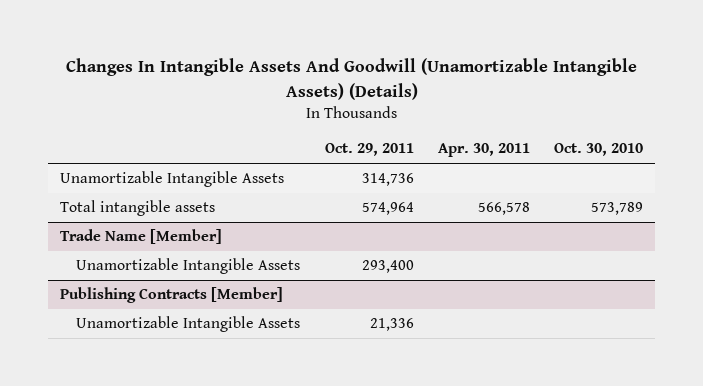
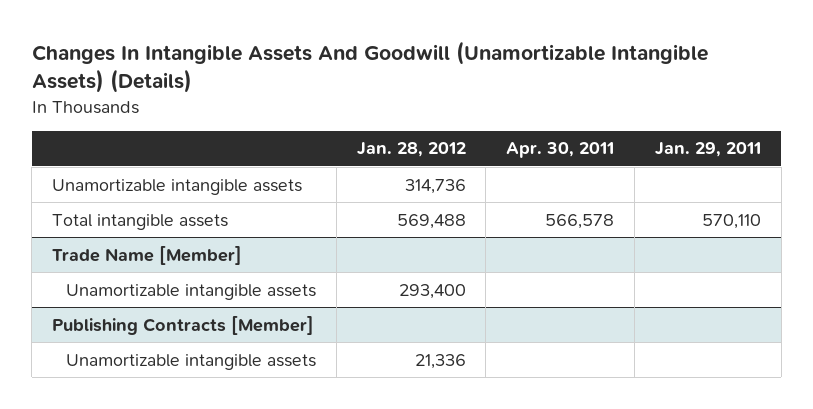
- | Oct. 29, 2011 | Apr. 30, 2011 | Oct. 30, 2010
+ | Jan. 28, 2012 | Apr. 30, 2011 | Jan. 29, 2011
- Unamortizable Intangible Assets | 314,736 | |
+ Unamortizable intangible assets | 314,736 | |
@ Trade Name [Member]
- Unamortizable Intangible Assets | 293,400 | |
+ Unamortizable intangible assets | 293,400 | |
@ Publishing Contracts [Member]
- Unamortizable Intangible Assets | 21,336 | |
+ Unamortizable intangible assets | 21,336 | |

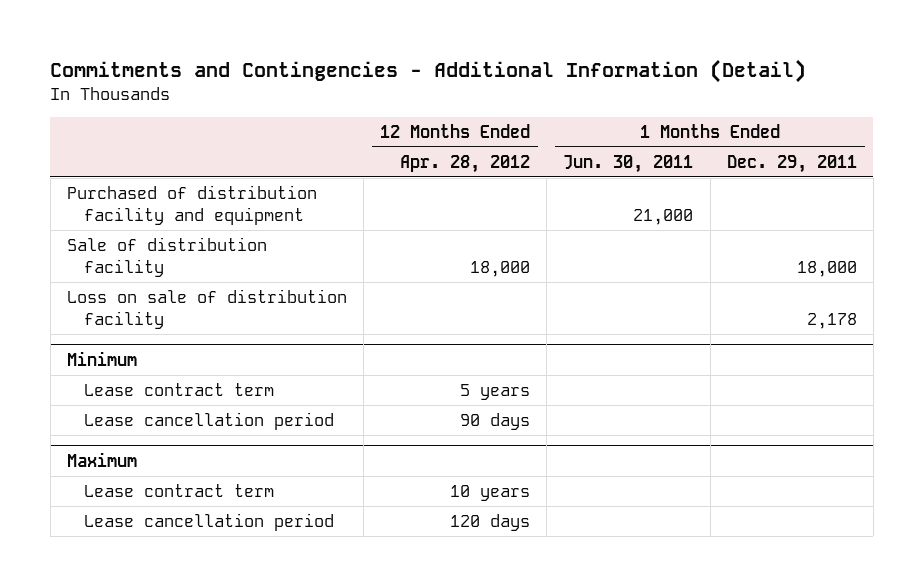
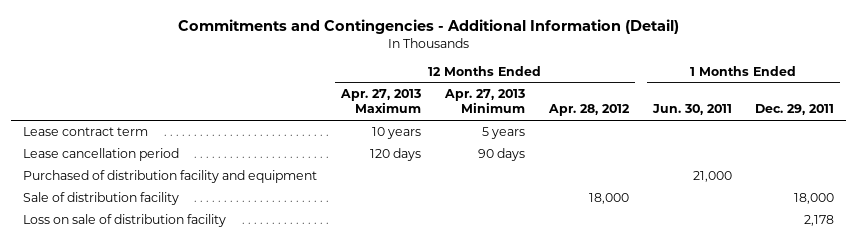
- | 12 Months Ended Apr. 28, 2012 | 1 Months Ended Jun. 30, 2011 | 1 Months Ended Dec. 29, 2011
+ | 12 Months Ended Apr. 27, 2013 Maximum | 12 Months Ended Apr. 27, 2013 Minimum | 12 Months Ended Apr. 28, 2012 | 1 Months Ended Jun. 30, 2011 | 1 Months Ended Dec. 29, 2011
+ Lease contract term | 10 years | 5 years | | |
+ Lease cancellation period | 120 days | 90 days | | |
- Minimum
- Lease contract term | 5 years | |
- Lease cancellation period | 90 days | |
- Maximum
- Lease contract term | 10 years | |
- Lease cancellation period | 120 days | |

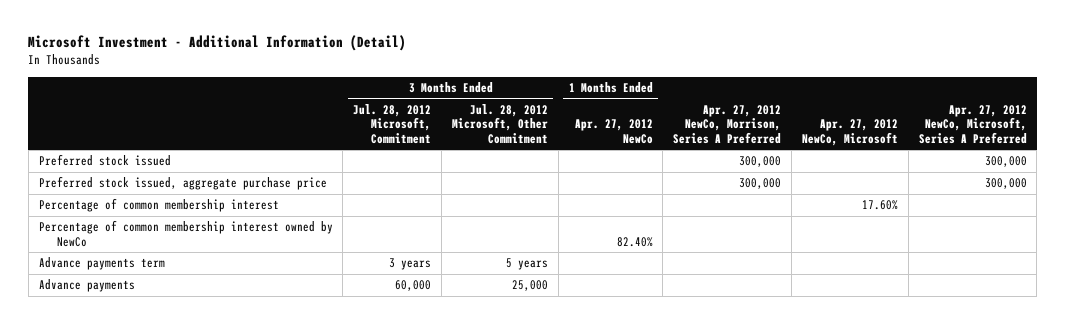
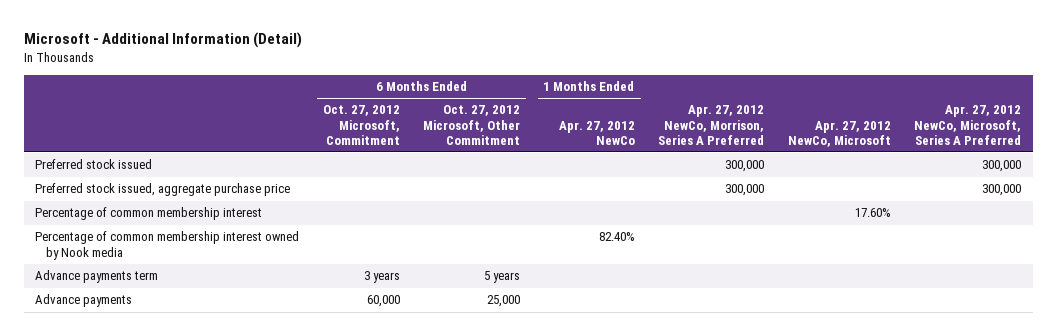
- Microsoft Investment - Additional Information (Detail)
+ Microsoft - Additional Information (Detail)
- | 3 Months Ended Jul. 28, 2012 Microsoft, Commitment | 3 Months Ended Jul. 28, 2012 Microsoft, Other Commitment | 1 Months Ended Apr. 27, 2012 NewCo | Apr. 27, 2012 NewCo, Morrison, Series A Preferred | Apr. 27, 2012 NewCo, Microsoft | Apr. 27, 2012 NewCo, Microsoft, Series A Preferred
+ | 6 Months Ended Oct. 27, 2012 Microsoft, Commitment | 6 Months Ended Oct. 27, 2012 Microsoft, Other Commitment | 1 Months Ended Apr. 27, 2012 NewCo | Apr. 27, 2012 NewCo, Morrison, Series A Preferred | Apr. 27, 2012 NewCo, Microsoft | Apr. 27, 2012 NewCo, Microsoft, Series A Preferred
- Percentage of common membership interest owned by NewCo | | | 82.40% | | |
+ Percentage of common membership interest owned by Nook media | | | 82.40% | | |

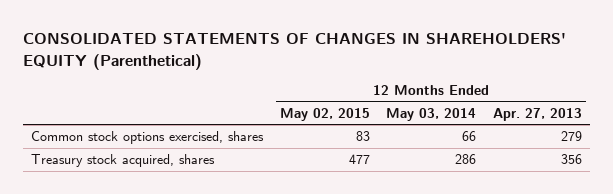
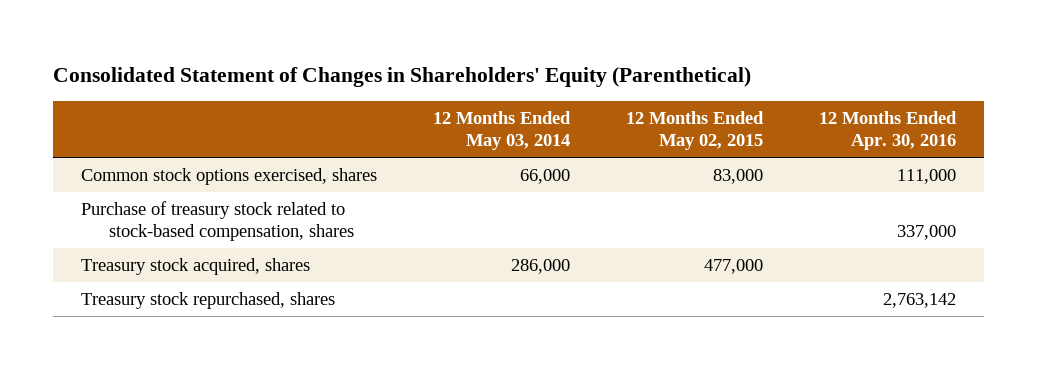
- CONSOLIDATED STATEMENTS OF CHANGES IN SHAREHOLDERS' EQUITY (Parenthetical)
+ Consolidated Statement of Changes in Shareholders' Equity (Parenthetical)
- | 12 Months Ended May 02, 2015 | 12 Months Ended May 03, 2014 | 12 Months Ended Apr. 27, 2013
+ | 12 Months Ended May 03, 2014 | 12 Months Ended May 02, 2015 | 12 Months Ended Apr. 30, 2016
- Common stock options exercised, shares | 83 | 66 | 279
- Treasury stock acquired, shares | 477 | 286 | 356
+ Common stock options exercised, shares | 66,000 | 83,000 | 111,000
+ Purchase of treasury stock related to stock-based compensation, shares | | | 337,000
+ Treasury stock acquired, shares | 286,000 | 477,000 |
+ Treasury stock repurchased, shares | | | 2,763,142

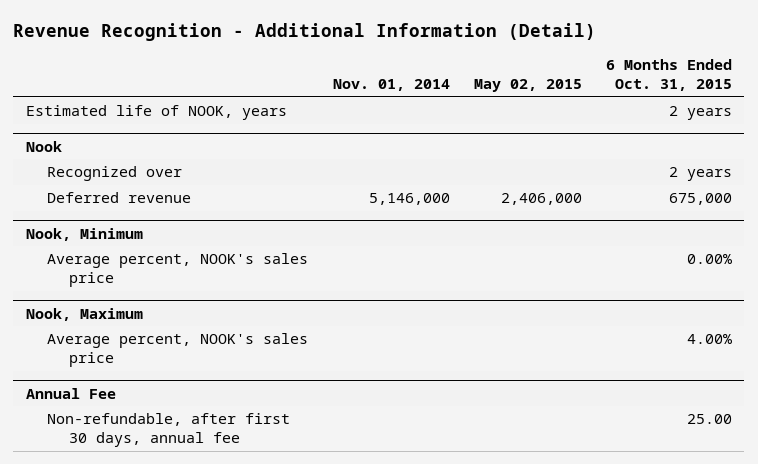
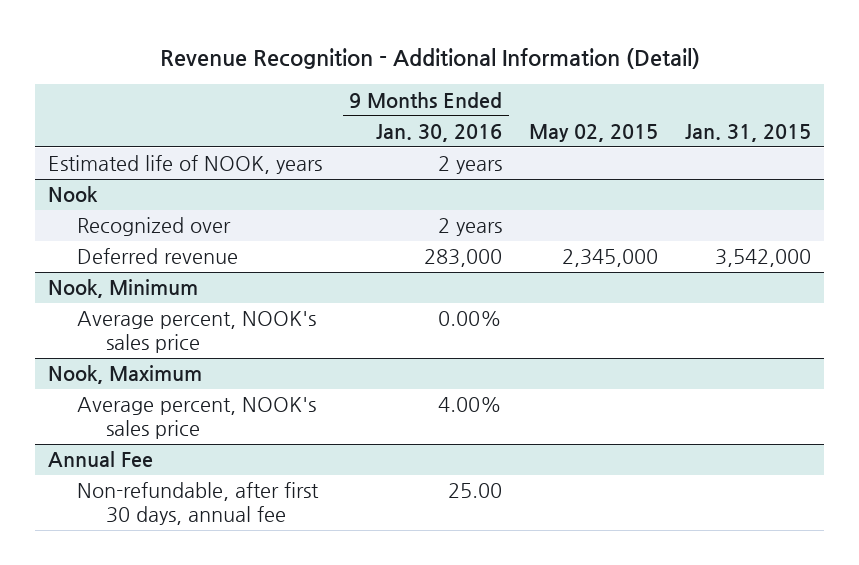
- | Nov. 01, 2014 | May 02, 2015 | 6 Months Ended Oct. 31, 2015
+ | 9 Months Ended Jan. 30, 2016 | May 02, 2015 | Jan. 31, 2015
@ Nook
- Deferred revenue | 5,146,000 | 2,406,000 | 675,000
+ Deferred revenue | 283,000 | 2,345,000 | 3,542,000

